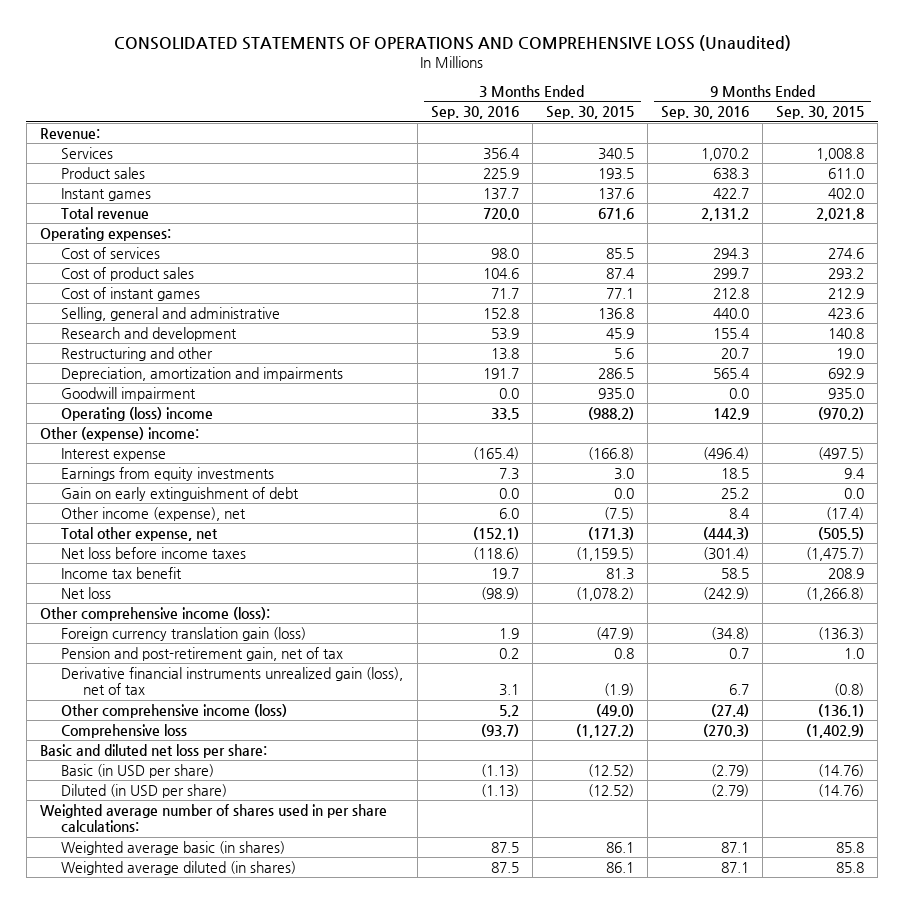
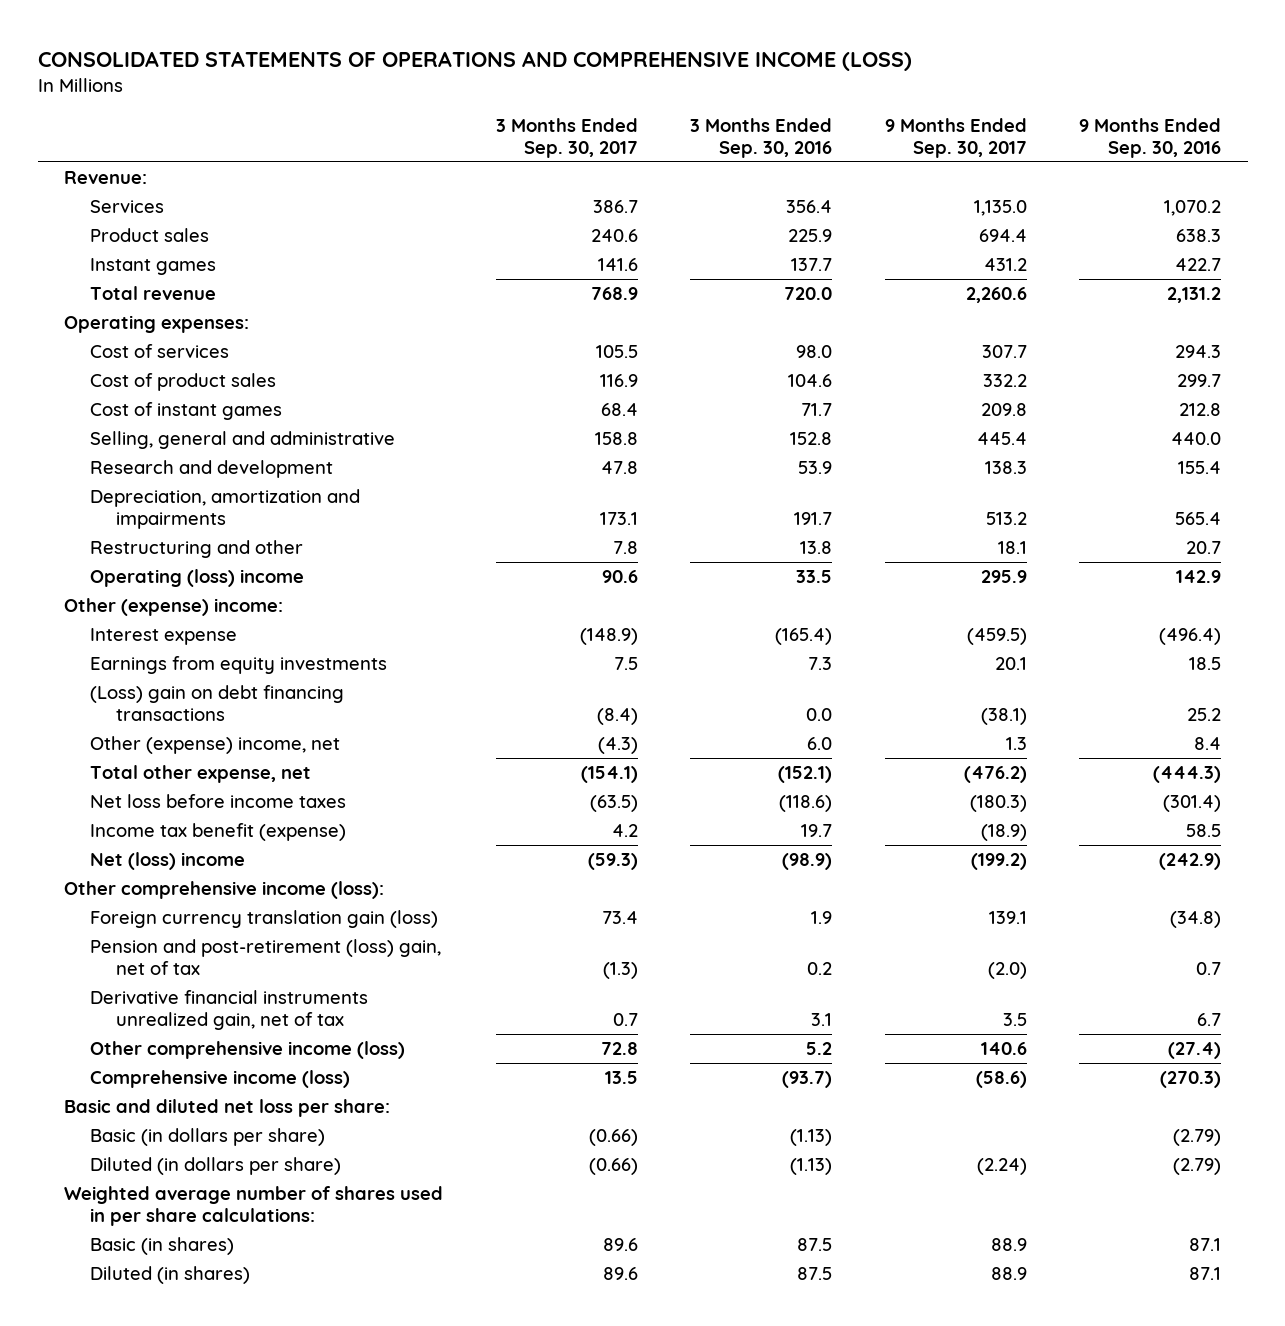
- CONSOLIDATED STATEMENTS OF OPERATIONS AND COMPREHENSIVE LOSS (Unaudited)
+ CONSOLIDATED STATEMENTS OF OPERATIONS AND COMPREHENSIVE INCOME (LOSS)
- | 3 Months Ended Sep. 30, 2016 | 3 Months Ended Sep. 30, 2015 | 9 Months Ended Sep. 30, 2016 | 9 Months Ended Sep. 30, 2015
+ | 3 Months Ended Sep. 30, 2017 | 3 Months Ended Sep. 30, 2016 | 9 Months Ended Sep. 30, 2017 | 9 Months Ended Sep. 30, 2016
- Goodwill impairment | 0.0 | 935.0 | 0.0 | 935.0
moved down: Restructuring and other | 7.8 | 13.8 | 18.1 | 20.7
- Gain on early extinguishment of debt | 0.0 | 0.0 | 25.2 | 0.0
- Other income (expense), net | 6.0 | (7.5) | 8.4 | (17.4)
+ (Loss) gain on debt financing transactions | (8.4) | 0.0 | (38.1) | 25.2
+ Other (expense) income, net | (4.3) | 6.0 | 1.3 | 8.4
- Income tax benefit | 19.7 | 81.3 | 58.5 | 208.9
- Net loss | (98.9) | (1,078.2) | (242.9) | (1,266.8)
+ Income tax benefit (expense) | 4.2 | 19.7 | (18.9) | 58.5
+ Net (loss) income | (59.3) | (98.9) | (199.2) | (242.9)
- Pension and post-retirement gain, net of tax | 0.2 | 0.8 | 0.7 | 1.0
- Derivative financial instruments unrealized gain (loss), net of tax | 3.1 | (1.9) | 6.7 | (0.8)
+ Pension and post-retirement (loss) gain, net of tax | (1.3) | 0.2 | (2.0) | 0.7
+ Derivative financial instruments unrealized gain, net of tax | 0.7 | 3.1 | 3.5 | 6.7
- Comprehensive loss | (93.7) | (1,127.2) | (270.3) | (1,402.9)
+ Comprehensive income (loss) | 13.5 | (93.7) | (58.6) | (270.3)
- Basic (in USD per share) | (1.13) | (12.52) | (2.79) | (14.76)
- Diluted (in USD per share) | (1.13) | (12.52) | (2.79) | (14.76)
+ Basic (in dollars per share) | (0.66) | (1.13) | | (2.79)
+ Diluted (in dollars per share) | (0.66) | (1.13) | (2.24) | (2.79)
- Weighted average basic (in shares) | 87.5 | 86.1 | 87.1 | 85.8
- Weighted average diluted (in shares) | 87.5 | 86.1 | 87.1 | 85.8
+ Basic (in shares) | 89.6 | 87.5 | 88.9 | 87.1
+ Diluted (in shares) | 89.6 | 87.5 | 88.9 | 87.1

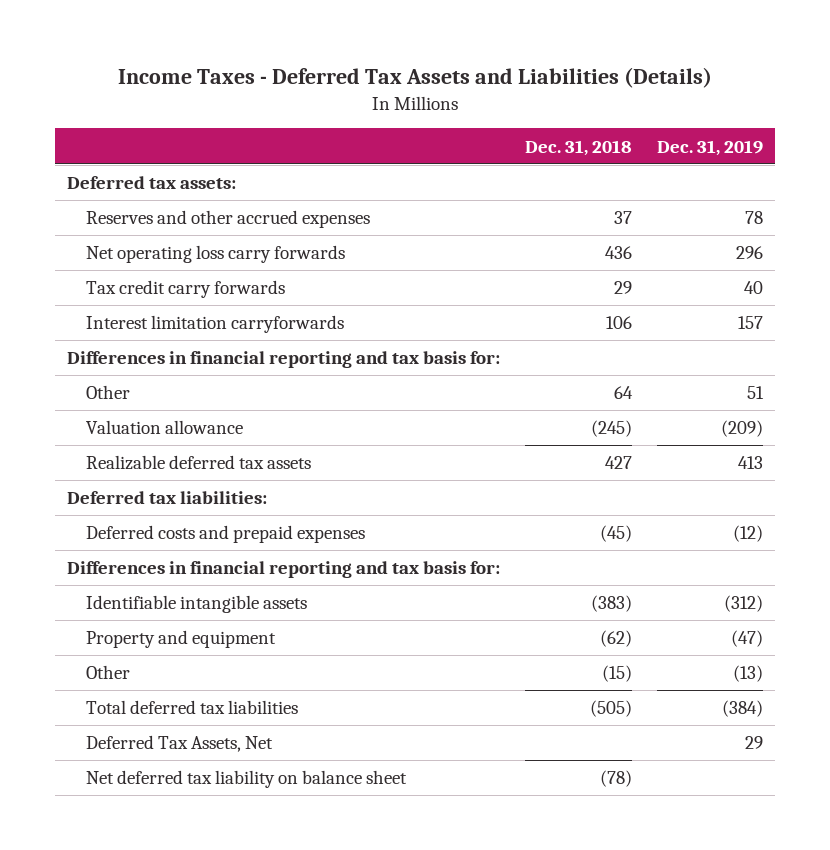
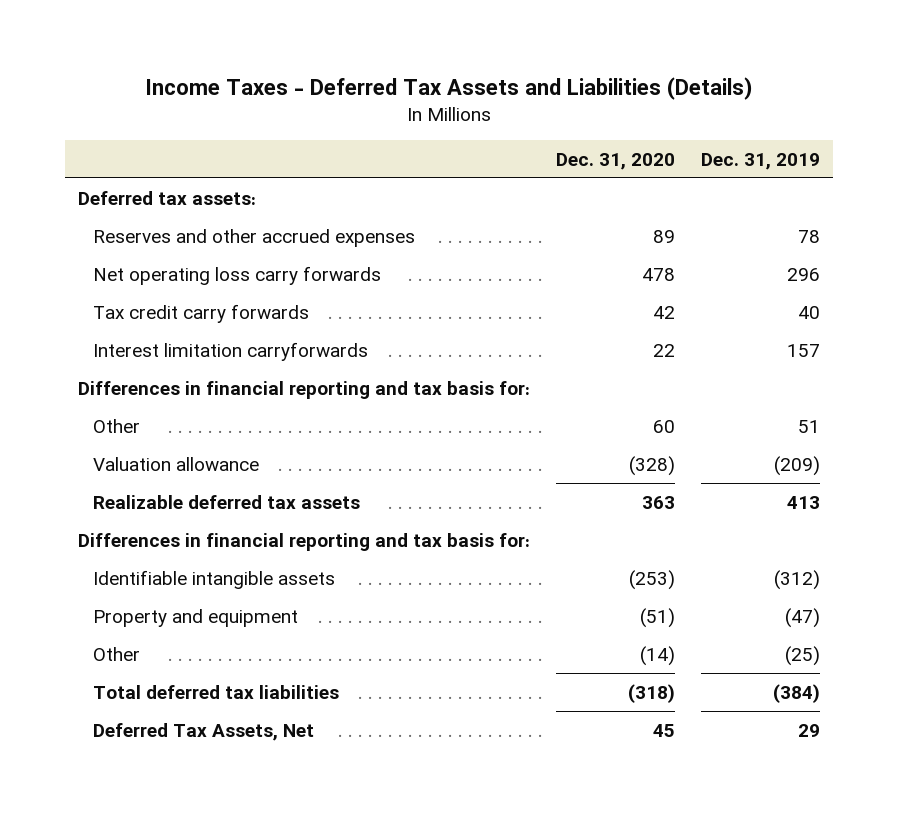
- | Dec. 31, 2018 | Dec. 31, 2019
+ | Dec. 31, 2020 | Dec. 31, 2019
- Deferred tax liabilities:
- Deferred costs and prepaid expenses | (45) | (12)
- Other | (15) | (13)
+ Other | (14) | (25)
- Net deferred tax liability on balance sheet | (78) |

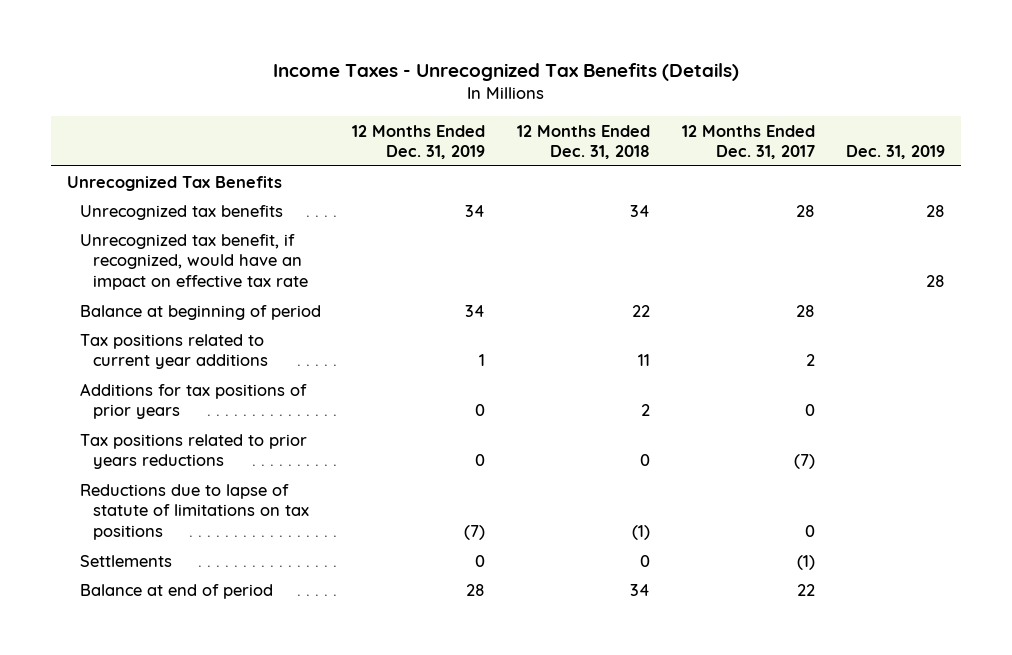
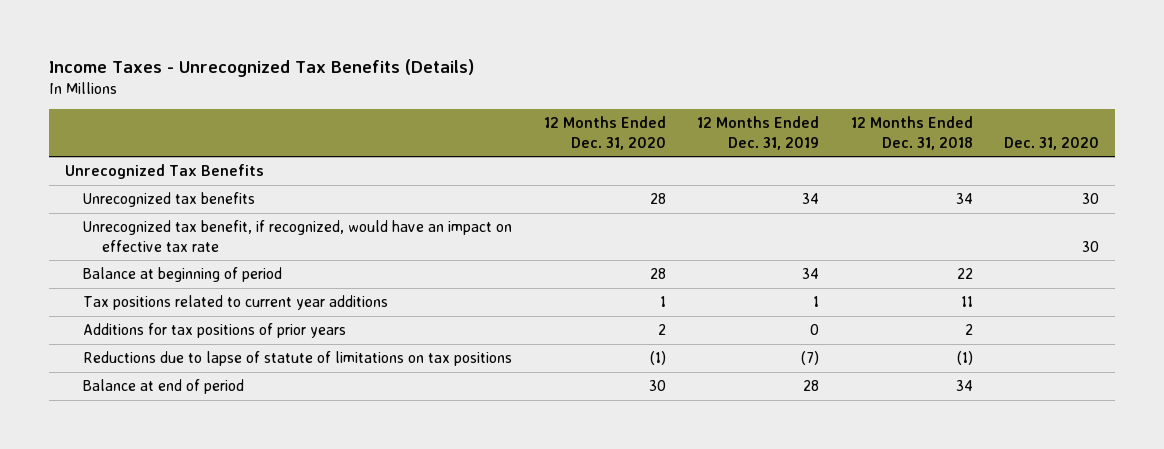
- | 12 Months Ended Dec. 31, 2019 | 12 Months Ended Dec. 31, 2018 | 12 Months Ended Dec. 31, 2017 | Dec. 31, 2019
+ | 12 Months Ended Dec. 31, 2020 | 12 Months Ended Dec. 31, 2019 | 12 Months Ended Dec. 31, 2018 | Dec. 31, 2020
- Tax positions related to prior years reductions | 0 | 0 | (7) |
- Settlements | 0 | 0 | (1) |

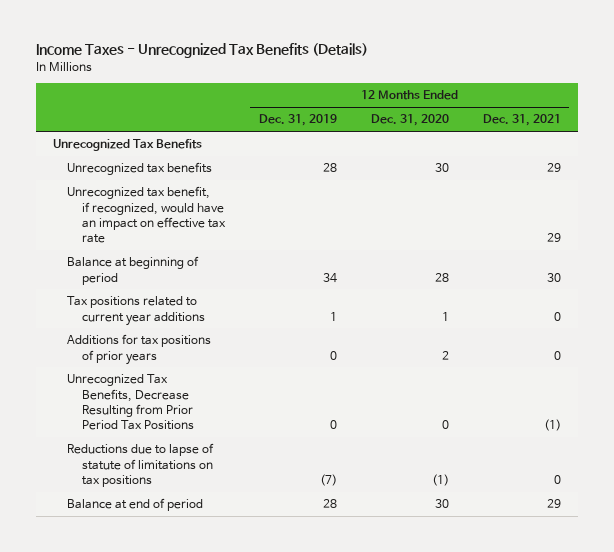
- | 12 Months Ended Dec. 31, 2020 | 12 Months Ended Dec. 31, 2019 | 12 Months Ended Dec. 31, 2018 | Dec. 31, 2020
+ | 12 Months Ended Dec. 31, 2019 | 12 Months Ended Dec. 31, 2020 | 12 Months Ended Dec. 31, 2021
- Unrecognized tax benefits | 28 | 34 | 34 | 30
+ Unrecognized tax benefits | 28 | 30 | 29
+ Unrecognized Tax Benefits, Decrease Resulting from Prior Period Tax Positions | 0 | 0 | (1)

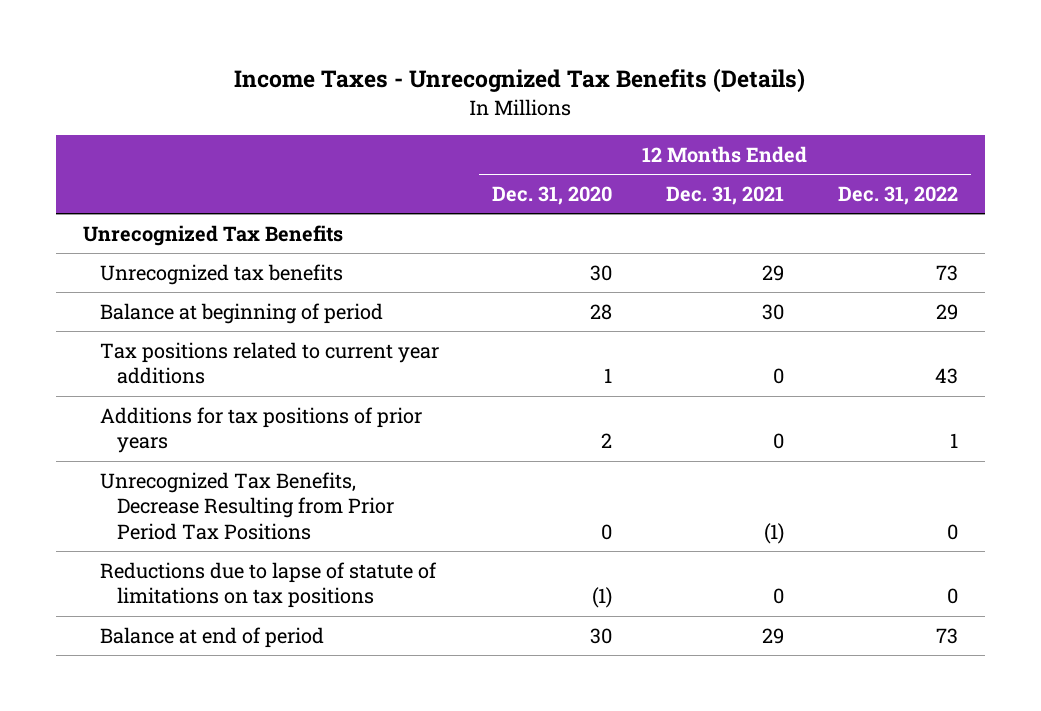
- | 12 Months Ended Dec. 31, 2019 | 12 Months Ended Dec. 31, 2020 | 12 Months Ended Dec. 31, 2021
+ | 12 Months Ended Dec. 31, 2020 | 12 Months Ended Dec. 31, 2021 | 12 Months Ended Dec. 31, 2022
- Unrecognized tax benefit, if recognized, would have an impact on effective tax rate | | | 29

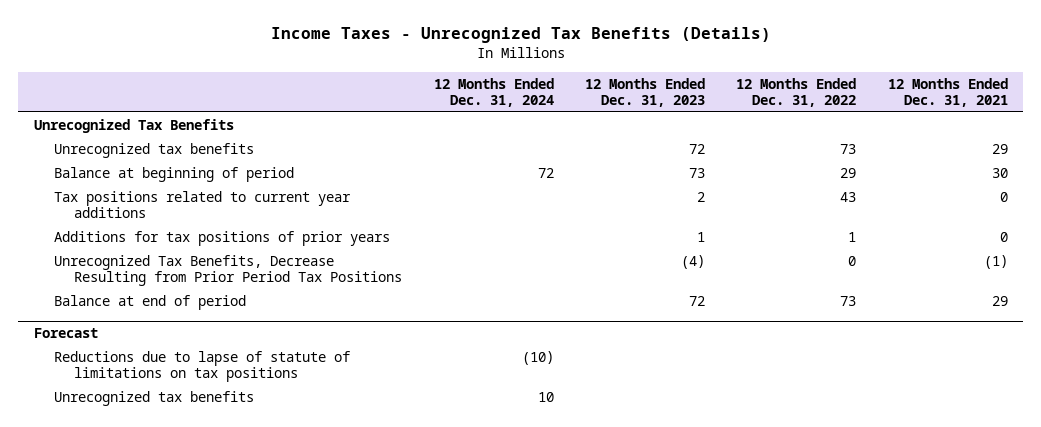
- | 12 Months Ended Dec. 31, 2020 | 12 Months Ended Dec. 31, 2021 | 12 Months Ended Dec. 31, 2022
+ | 12 Months Ended Dec. 31, 2024 | 12 Months Ended Dec. 31, 2023 | 12 Months Ended Dec. 31, 2022 | 12 Months Ended Dec. 31, 2021
- Reductions due to lapse of statute of limitations on tax positions | (1) | 0 | 0
+ Forecast
+ Reductions due to lapse of statute of limitations on tax positions | (10) | | |
+ Unrecognized tax benefits | 10 | | |

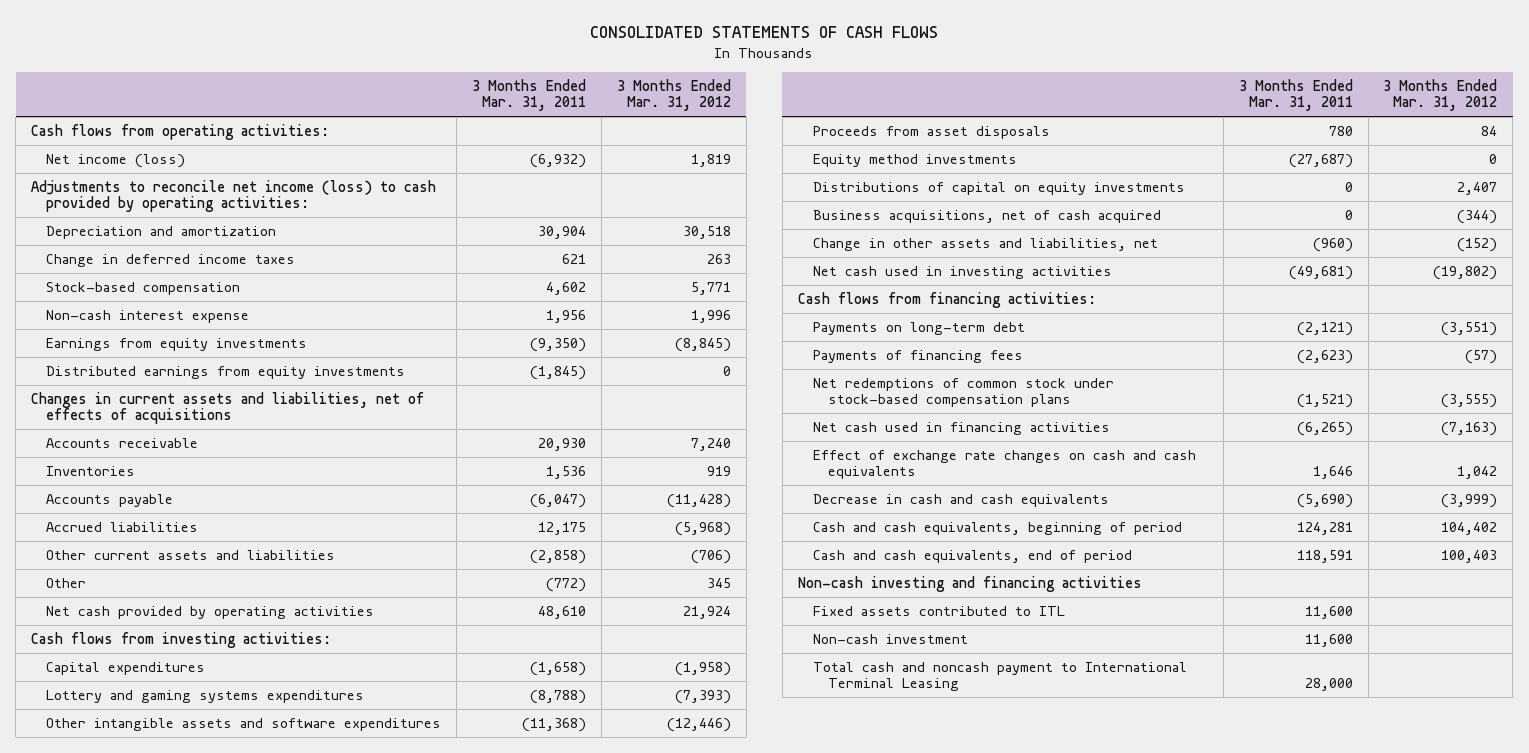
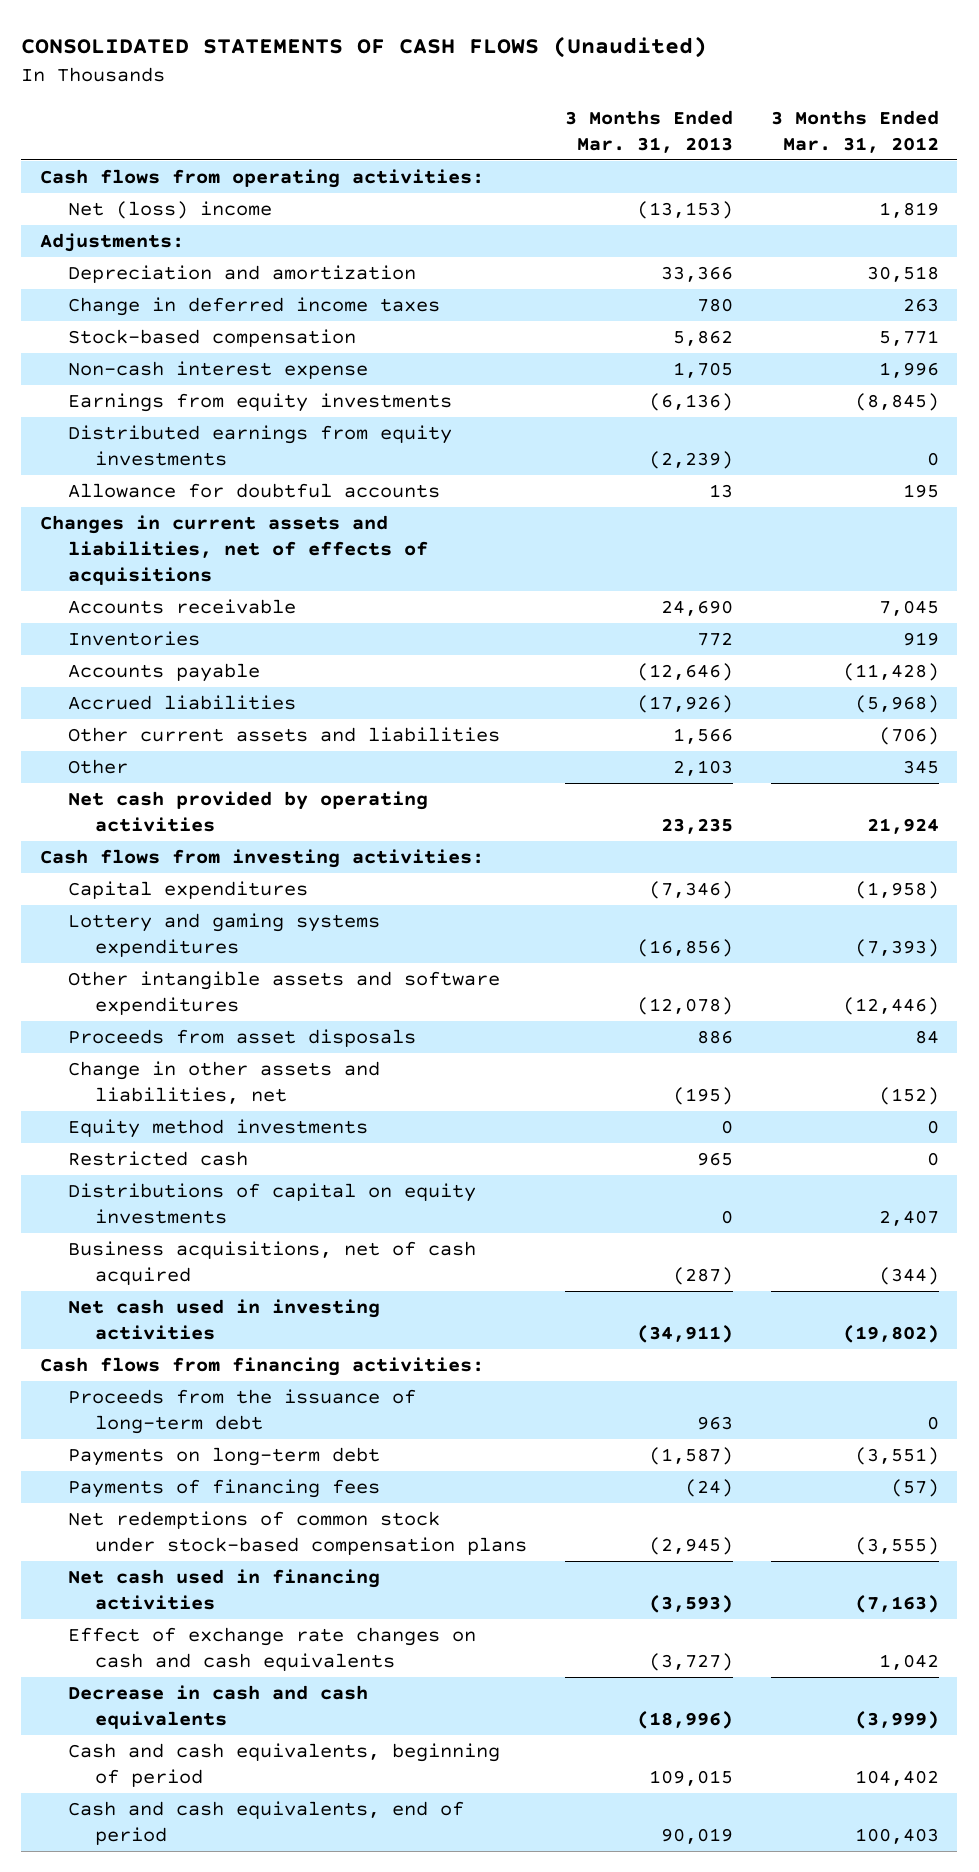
- CONSOLIDATED STATEMENTS OF CASH FLOWS
+ CONSOLIDATED STATEMENTS OF CASH FLOWS (Unaudited)
- | 3 Months Ended Mar. 31, 2011 | 3 Months Ended Mar. 31, 2012
+ | 3 Months Ended Mar. 31, 2013 | 3 Months Ended Mar. 31, 2012
- Net income (loss) | (6,932) | 1,819
- Adjustments to reconcile net income (loss) to cash provided by operating activities:
+ Net (loss) income | (13,153) | 1,819
+ Adjustments:
+ Allowance for doubtful accounts | 13 | 195
- Accounts receivable | 20,930 | 7,240
+ Accounts receivable | 24,690 | 7,045
moved up: Change in other assets and liabilities, net | (195) | (152)
+ Restricted cash | 965 | 0
+ Proceeds from the issuance of long-term debt | 963 | 0
- Non-cash investing and financing activities
- Fixed assets contributed to ITL | 11,600 |
- Non-cash investment | 11,600 |
- Total cash and noncash payment to International Terminal Leasing | 28,000 |

